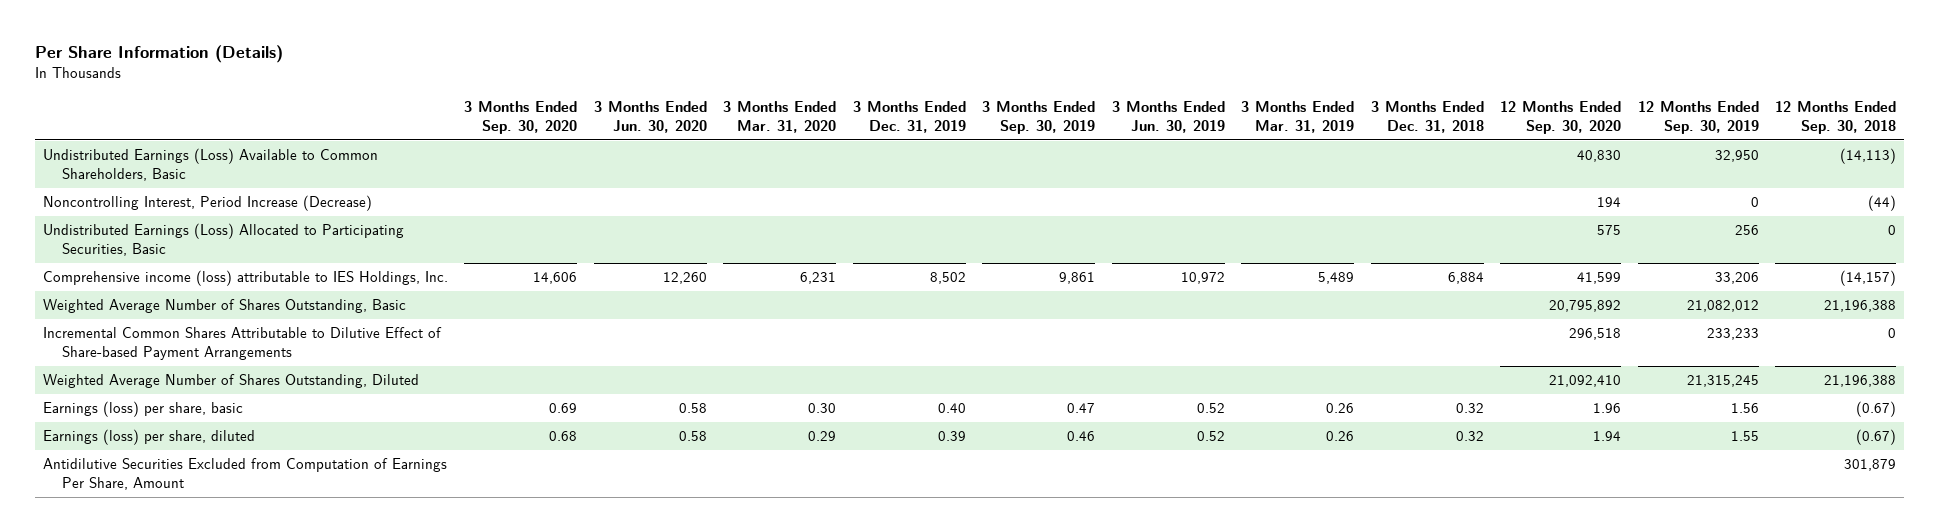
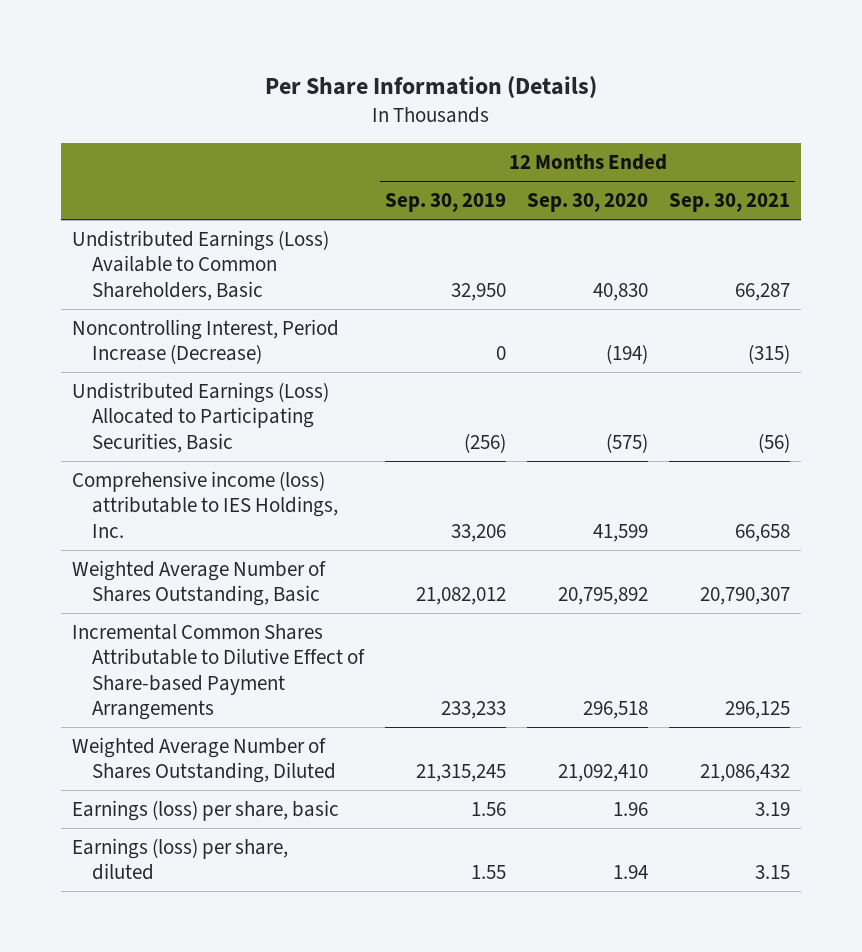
- | 3 Months Ended Sep. 30, 2020 | 3 Months Ended Jun. 30, 2020 | 3 Months Ended Mar. 31, 2020 | 3 Months Ended Dec. 31, 2019 | 3 Months Ended Sep. 30, 2019 | 3 Months Ended Jun. 30, 2019 | 3 Months Ended Mar. 31, 2019 | 3 Months Ended Dec. 31, 2018 | 12 Months Ended Sep. 30, 2020 | 12 Months Ended Sep. 30, 2019 | 12 Months Ended Sep. 30, 2018
+ | 12 Months Ended Sep. 30, 2019 | 12 Months Ended Sep. 30, 2020 | 12 Months Ended Sep. 30, 2021
- Noncontrolling Interest, Period Increase (Decrease) | | | | | | | | | 194 | 0 | (44)
- Undistributed Earnings (Loss) Allocated to Participating Securities, Basic | | | | | | | | | 575 | 256 | 0
+ Noncontrolling Interest, Period Increase (Decrease) | 0 | (194) | (315)
+ Undistributed Earnings (Loss) Allocated to Participating Securities, Basic | (256) | (575) | (56)
- Antidilutive Securities Excluded from Computation of Earnings Per Share, Amount | | | | | | | | | | | 301,879

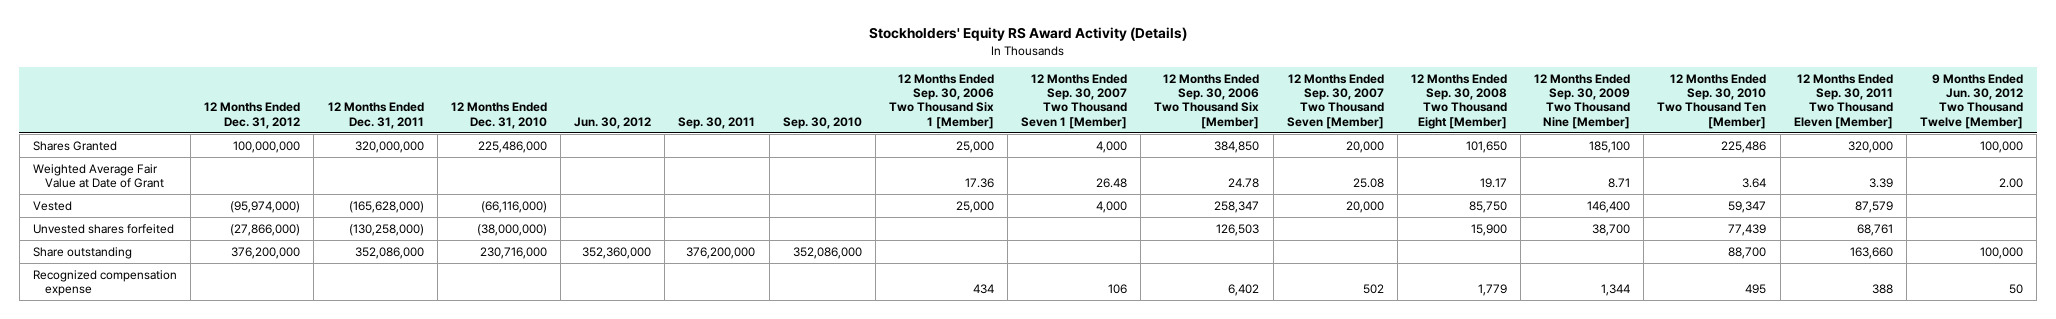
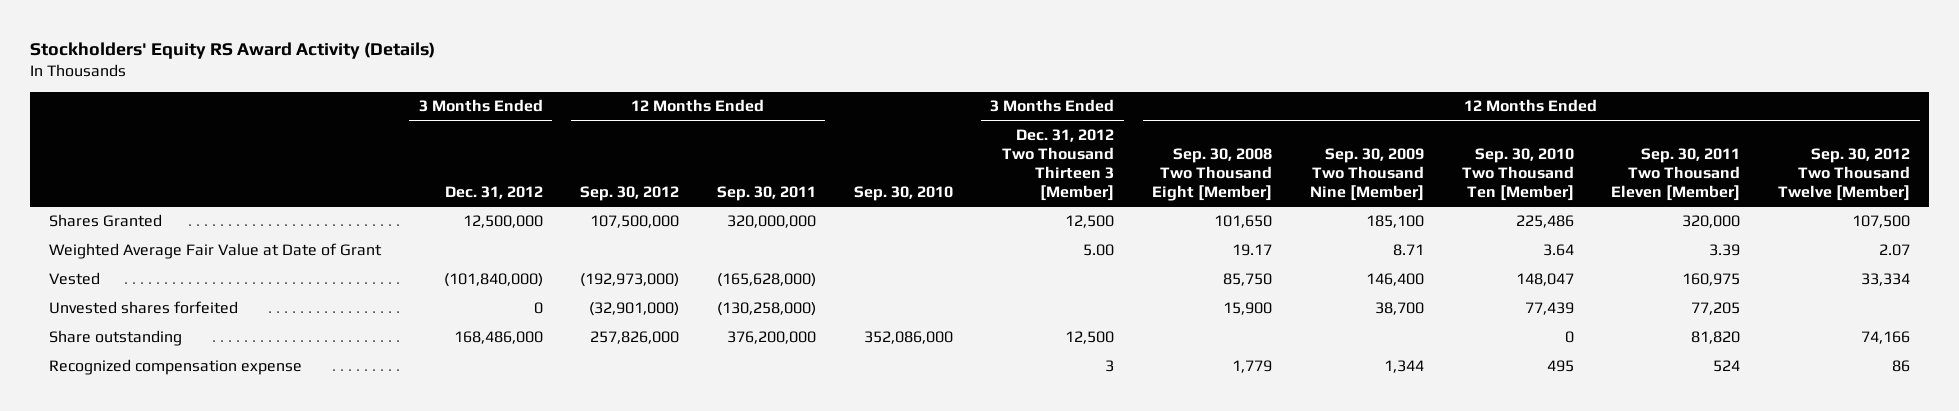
- | 12 Months Ended Dec. 31, 2012 | 12 Months Ended Dec. 31, 2011 | 12 Months Ended Dec. 31, 2010 | Jun. 30, 2012 | Sep. 30, 2011 | Sep. 30, 2010 | 12 Months Ended Sep. 30, 2006 Two Thousand Six 1 [Member] | 12 Months Ended Sep. 30, 2007 Two Thousand Seven 1 [Member] | 12 Months Ended Sep. 30, 2006 Two Thousand Six [Member] | 12 Months Ended Sep. 30, 2007 Two Thousand Seven [Member] | 12 Months Ended Sep. 30, 2008 Two Thousand Eight [Member] | 12 Months Ended Sep. 30, 2009 Two Thousand Nine [Member] | 12 Months Ended Sep. 30, 2010 Two Thousand Ten [Member] | 12 Months Ended Sep. 30, 2011 Two Thousand Eleven [Member] | 9 Months Ended Jun. 30, 2012 Two Thousand Twelve [Member]
+ | 3 Months Ended Dec. 31, 2012 | 12 Months Ended Sep. 30, 2012 | 12 Months Ended Sep. 30, 2011 | Sep. 30, 2010 | 3 Months Ended Dec. 31, 2012 Two Thousand Thirteen 3 [Member] | 12 Months Ended Sep. 30, 2008 Two Thousand Eight [Member] | 12 Months Ended Sep. 30, 2009 Two Thousand Nine [Member] | 12 Months Ended Sep. 30, 2010 Two Thousand Ten [Member] | 12 Months Ended Sep. 30, 2011 Two Thousand Eleven [Member] | 12 Months Ended Sep. 30, 2012 Two Thousand Twelve [Member]
- Vested | (95,974,000) | (165,628,000) | (66,116,000) | | | | 25,000 | 4,000 | 258,347 | 20,000 | 85,750 | 146,400 | 59,347 | 87,579 |
- Unvested shares forfeited | (27,866,000) | (130,258,000) | (38,000,000) | | | | | | 126,503 | | 15,900 | 38,700 | 77,439 | 68,761 |
- Share outstanding | 376,200,000 | 352,086,000 | 230,716,000 | 352,360,000 | 376,200,000 | 352,086,000 | | | | | | | 88,700 | 163,660 | 100,000
- Recognized compensation expense | | | | | | | 434 | 106 | 6,402 | 502 | 1,779 | 1,344 | 495 | 388 | 50
+ Vested | (101,840,000) | (192,973,000) | (165,628,000) | | | 85,750 | 146,400 | 148,047 | 160,975 | 33,334
+ Unvested shares forfeited | 0 | (32,901,000) | (130,258,000) | | | 15,900 | 38,700 | 77,439 | 77,205 |
+ Share outstanding | 168,486,000 | 257,826,000 | 376,200,000 | 352,086,000 | 12,500 | | | 0 | 81,820 | 74,166
+ Recognized compensation expense | | | | | 3 | 1,779 | 1,344 | 495 | 524 | 86

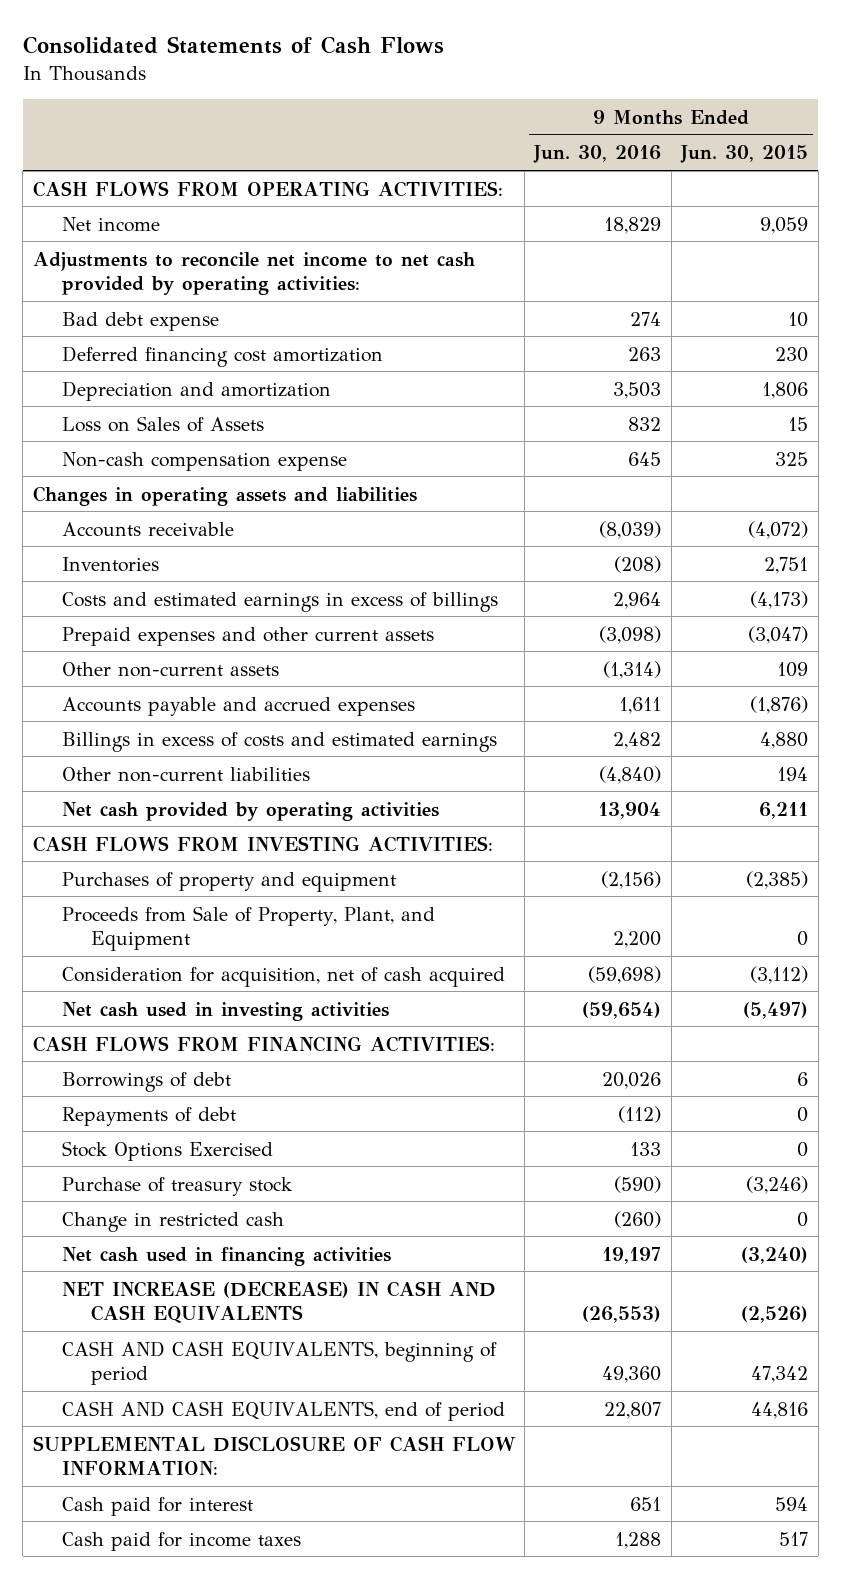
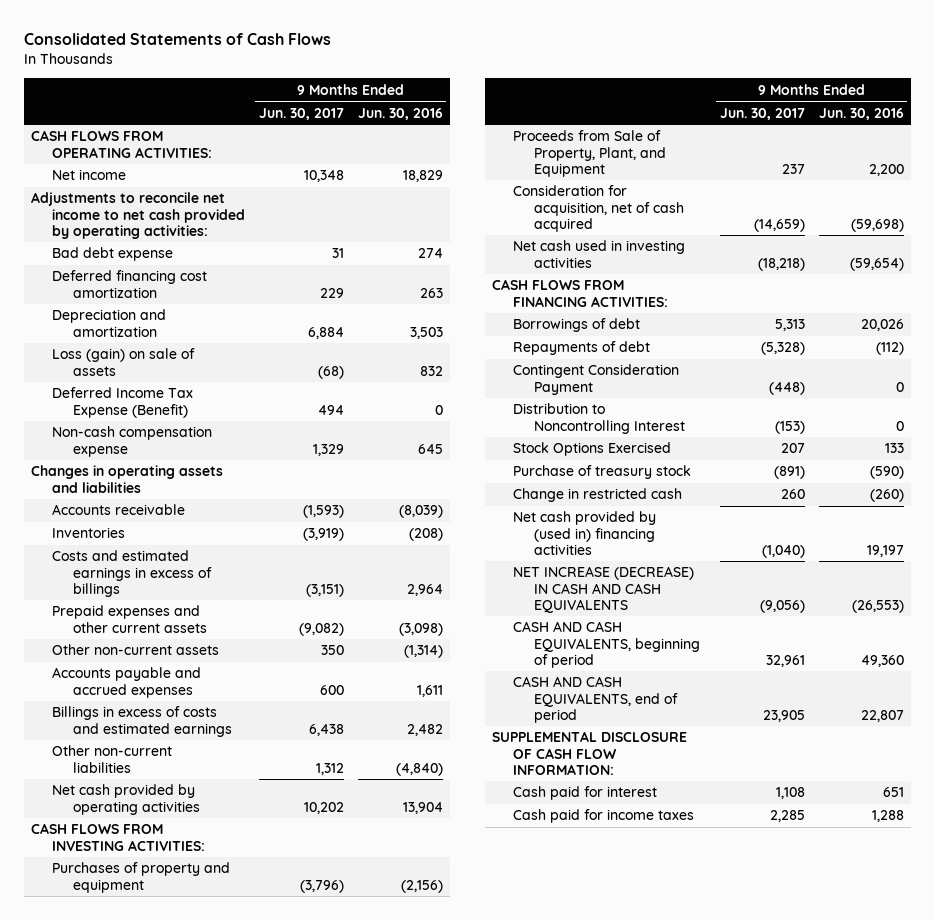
- | 9 Months Ended Jun. 30, 2016 | 9 Months Ended Jun. 30, 2015
+ | 9 Months Ended Jun. 30, 2017 | 9 Months Ended Jun. 30, 2016
- Loss on Sales of Assets | 832 | 15
+ Loss (gain) on sale of assets | (68) | 832
+ Deferred Income Tax Expense (Benefit) | 494 | 0
+ Contingent Consideration Payment | (448) | 0
+ Distribution to Noncontrolling Interest | (153) | 0
- Net cash used in financing activities | 19,197 | (3,240)
+ Net cash provided by (used in) financing activities | (1,040) | 19,197

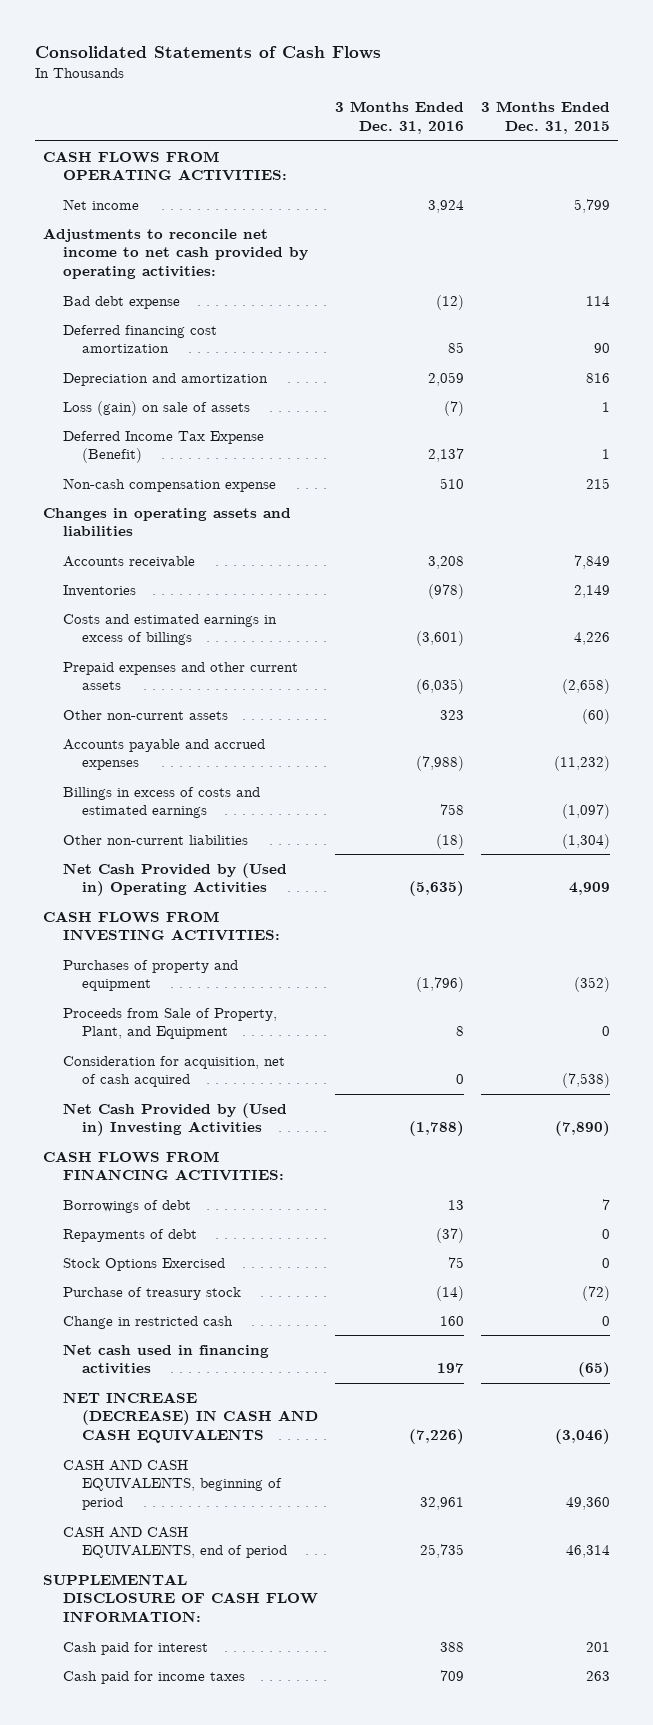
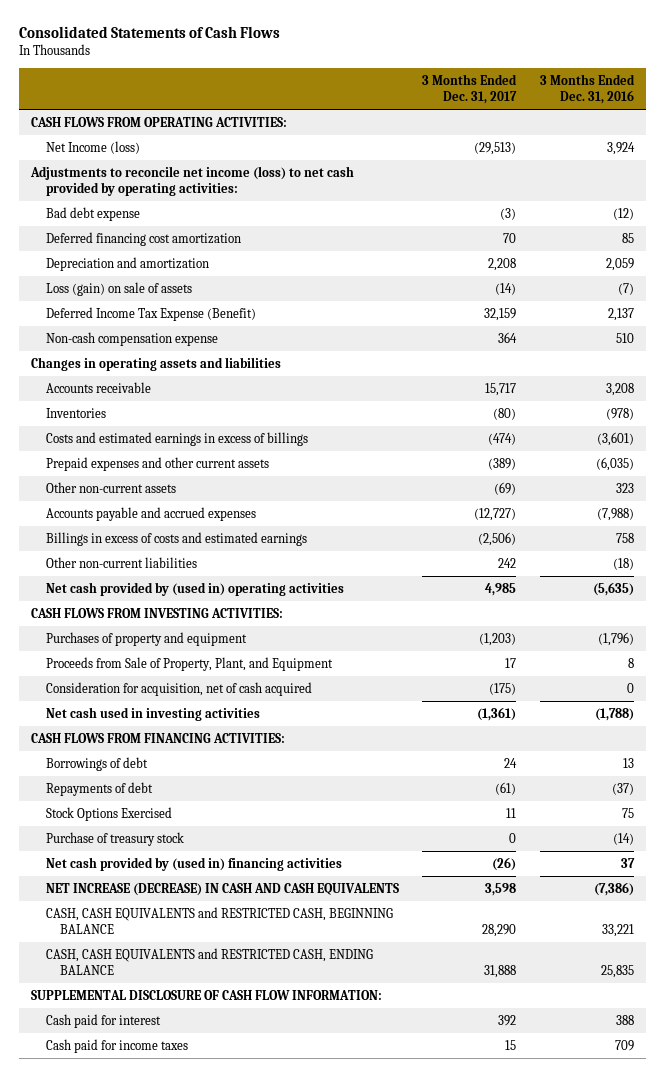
- | 3 Months Ended Dec. 31, 2016 | 3 Months Ended Dec. 31, 2015
+ | 3 Months Ended Dec. 31, 2017 | 3 Months Ended Dec. 31, 2016
- Net income | 3,924 | 5,799
- Adjustments to reconcile net income to net cash provided by operating activities:
+ Net Income (loss) | (29,513) | 3,924
+ Adjustments to reconcile net income (loss) to net cash provided by operating activities:
- Net Cash Provided by (Used in) Operating Activities | (5,635) | 4,909
+ Net cash provided by (used in) operating activities | 4,985 | (5,635)
- Net Cash Provided by (Used in) Investing Activities | (1,788) | (7,890)
+ Net cash used in investing activities | (1,361) | (1,788)
- Change in restricted cash | 160 | 0
- Net cash used in financing activities | 197 | (65)
- NET INCREASE (DECREASE) IN CASH AND CASH EQUIVALENTS | (7,226) | (3,046)
- CASH AND CASH EQUIVALENTS, beginning of period | 32,961 | 49,360
- CASH AND CASH EQUIVALENTS, end of period | 25,735 | 46,314
+ Net cash provided by (used in) financing activities | (26) | 37
+ NET INCREASE (DECREASE) IN CASH AND CASH EQUIVALENTS | 3,598 | (7,386)
+ CASH, CASH EQUIVALENTS and RESTRICTED CASH, BEGINNING BALANCE | 28,290 | 33,221
+ CASH, CASH EQUIVALENTS and RESTRICTED CASH, ENDING BALANCE | 31,888 | 25,835

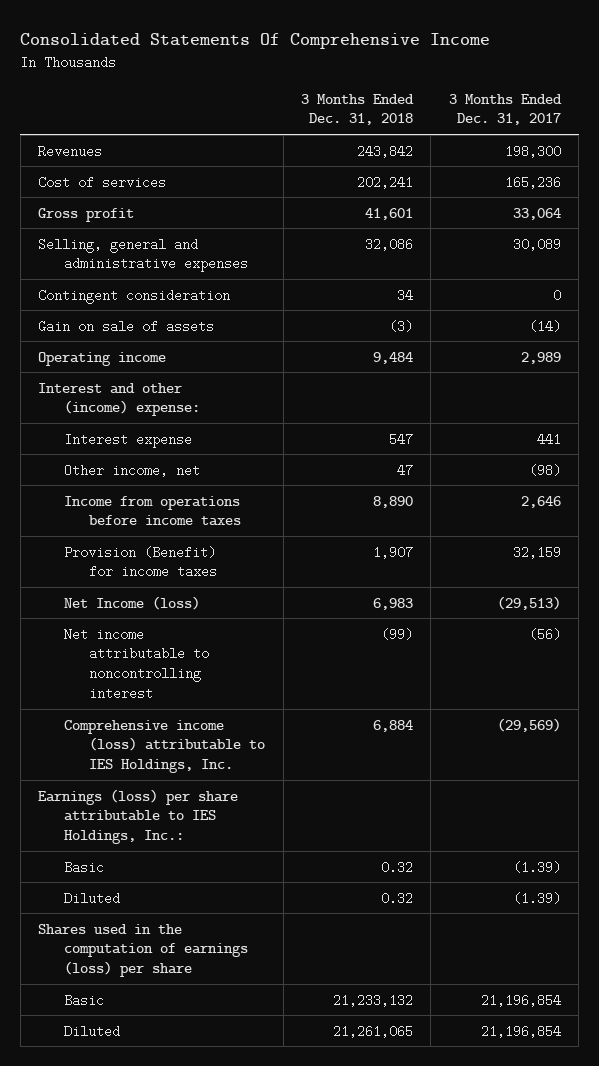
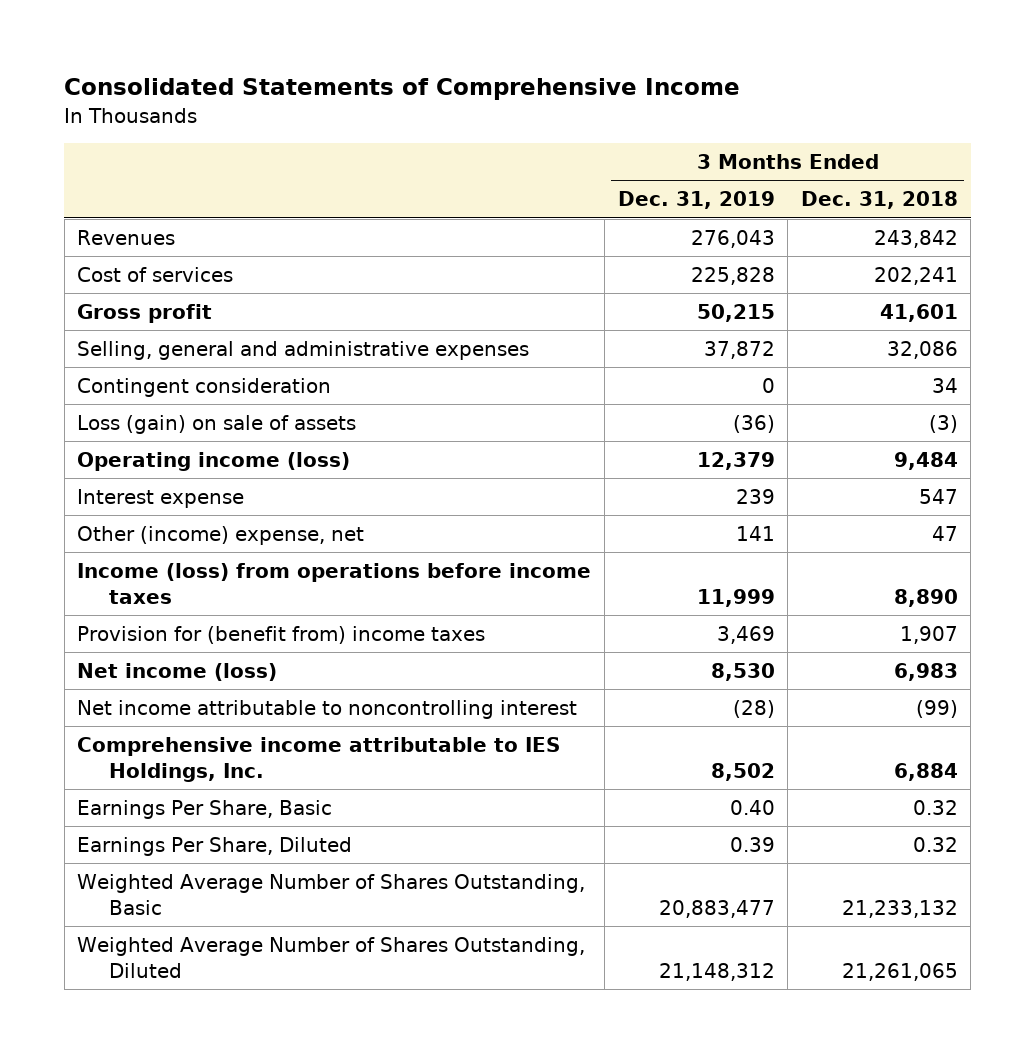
- Consolidated Statements Of Comprehensive Income
+ Consolidated Statements of Comprehensive Income
- | 3 Months Ended Dec. 31, 2018 | 3 Months Ended Dec. 31, 2017
+ | 3 Months Ended Dec. 31, 2019 | 3 Months Ended Dec. 31, 2018
- Gain on sale of assets | (3) | (14)
- Operating income | 9,484 | 2,989
- Interest and other (income) expense:
+ Loss (gain) on sale of assets | (36) | (3)
+ Operating income (loss) | 12,379 | 9,484
- Other income, net | 47 | (98)
- Income from operations before income taxes | 8,890 | 2,646
- Provision (Benefit) for income taxes | 1,907 | 32,159
- Net Income (loss) | 6,983 | (29,513)
+ Other (income) expense, net | 141 | 47
+ Income (loss) from operations before income taxes | 11,999 | 8,890
+ Provision for (benefit from) income taxes | 3,469 | 1,907
+ Net income (loss) | 8,530 | 6,983
- Comprehensive income (loss) attributable to IES Holdings, Inc. | 6,884 | (29,569)
- Earnings (loss) per share attributable to IES Holdings, Inc.:
- Basic | 0.32 | (1.39)
- Diluted | 0.32 | (1.39)
- Shares used in the computation of earnings (loss) per share
- Basic | 21,233,132 | 21,196,854
- Diluted | 21,261,065 | 21,196,854
+ Comprehensive income attributable to IES Holdings, Inc. | 8,502 | 6,884
+ Earnings Per Share, Basic | 0.40 | 0.32
+ Earnings Per Share, Diluted | 0.39 | 0.32
+ Weighted Average Number of Shares Outstanding, Basic | 20,883,477 | 21,233,132
+ Weighted Average Number of Shares Outstanding, Diluted | 21,148,312 | 21,261,065

